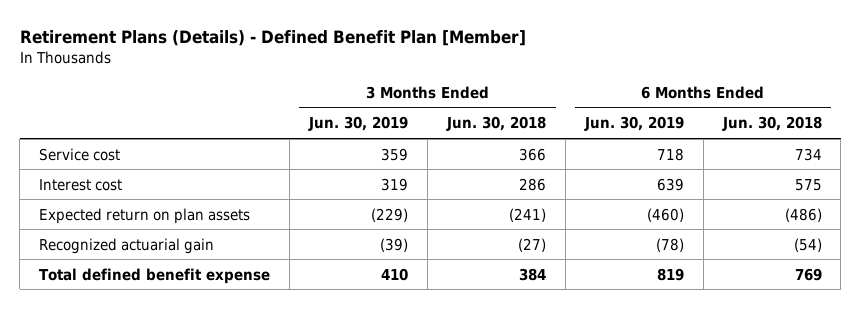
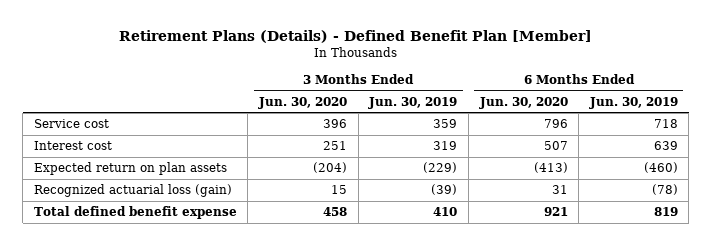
- | 3 Months Ended Jun. 30, 2019 | 3 Months Ended Jun. 30, 2018 | 6 Months Ended Jun. 30, 2019 | 6 Months Ended Jun. 30, 2018
+ | 3 Months Ended Jun. 30, 2020 | 3 Months Ended Jun. 30, 2019 | 6 Months Ended Jun. 30, 2020 | 6 Months Ended Jun. 30, 2019
- Recognized actuarial gain | (39) | (27) | (78) | (54)
+ Recognized actuarial loss (gain) | 15 | (39) | 31 | (78)

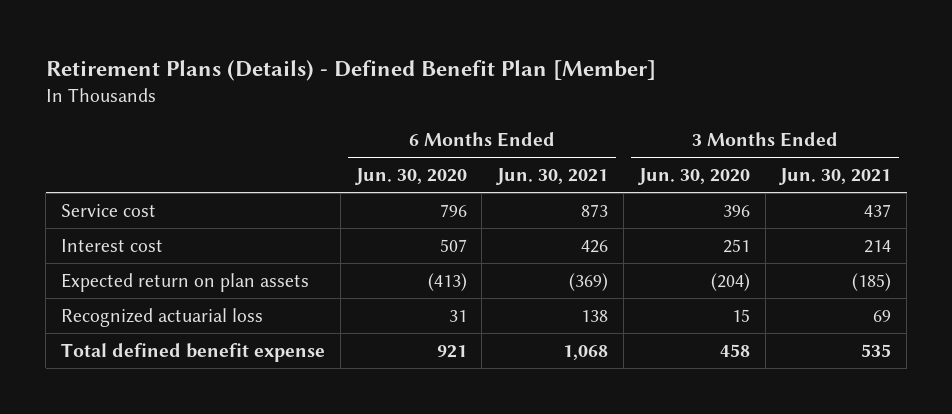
- | 3 Months Ended Jun. 30, 2020 | 3 Months Ended Jun. 30, 2019 | 6 Months Ended Jun. 30, 2020 | 6 Months Ended Jun. 30, 2019
+ | 6 Months Ended Jun. 30, 2020 | 6 Months Ended Jun. 30, 2021 | 3 Months Ended Jun. 30, 2020 | 3 Months Ended Jun. 30, 2021
- Recognized actuarial loss (gain) | 15 | (39) | 31 | (78)
+ Recognized actuarial loss | 31 | 138 | 15 | 69

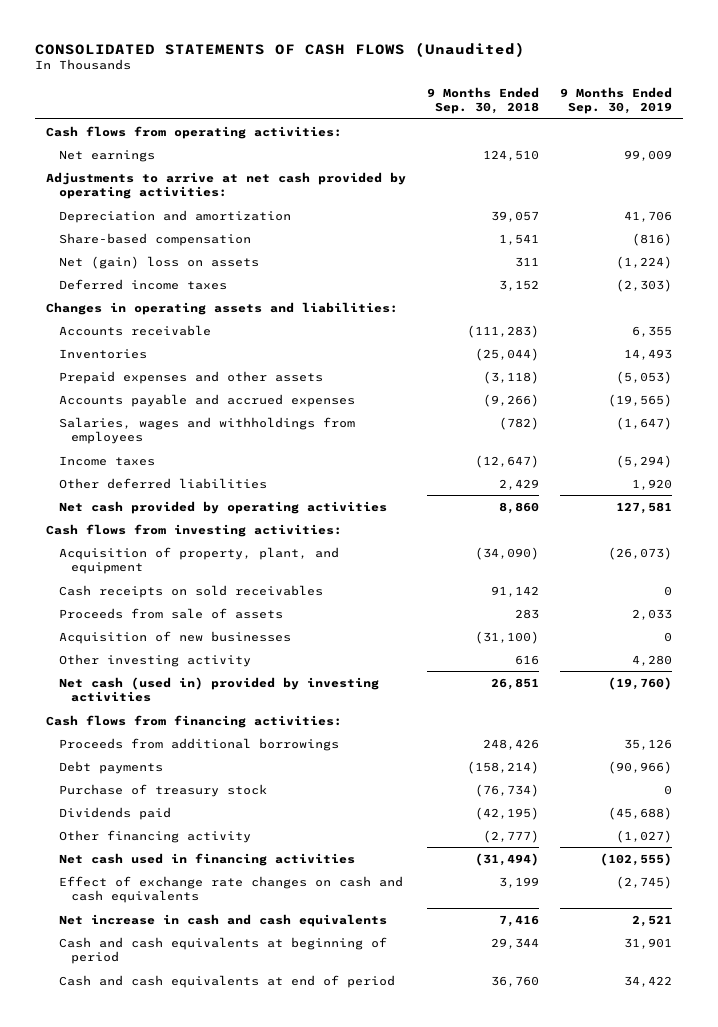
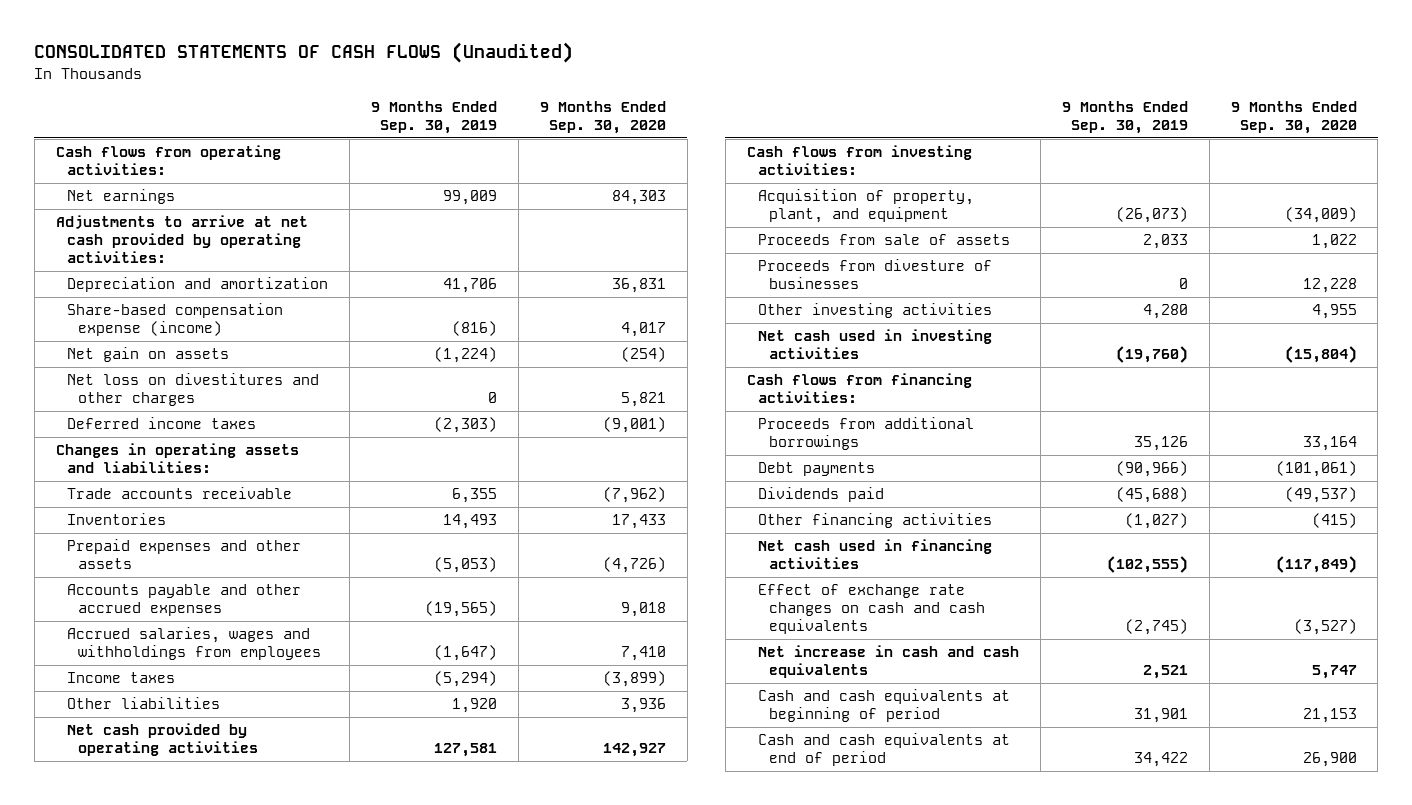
- | 9 Months Ended Sep. 30, 2018 | 9 Months Ended Sep. 30, 2019
+ | 9 Months Ended Sep. 30, 2019 | 9 Months Ended Sep. 30, 2020
- Share-based compensation | 1,541 | (816)
- Net (gain) loss on assets | 311 | (1,224)
+ Share-based compensation expense (income) | (816) | 4,017
+ Net gain on assets | (1,224) | (254)
+ Net loss on divestitures and other charges | 0 | 5,821
- Accounts receivable | (111,283) | 6,355
+ Trade accounts receivable | 6,355 | (7,962)
- Accounts payable and accrued expenses | (9,266) | (19,565)
- Salaries, wages and withholdings from employees | (782) | (1,647)
+ Accounts payable and other accrued expenses | (19,565) | 9,018
+ Accrued salaries, wages and withholdings from employees | (1,647) | 7,410
- Other deferred liabilities | 2,429 | 1,920
+ Other liabilities | 1,920 | 3,936
- Cash receipts on sold receivables | 91,142 | 0
- Acquisition of new businesses | (31,100) | 0
- Other investing activity | 616 | 4,280
- Net cash (used in) provided by investing activities | 26,851 | (19,760)
+ Proceeds from divesture of businesses | 0 | 12,228
+ Other investing activities | 4,280 | 4,955
+ Net cash used in investing activities | (19,760) | (15,804)
- Purchase of treasury stock | (76,734) | 0
- Other financing activity | (2,777) | (1,027)
+ Other financing activities | (1,027) | (415)

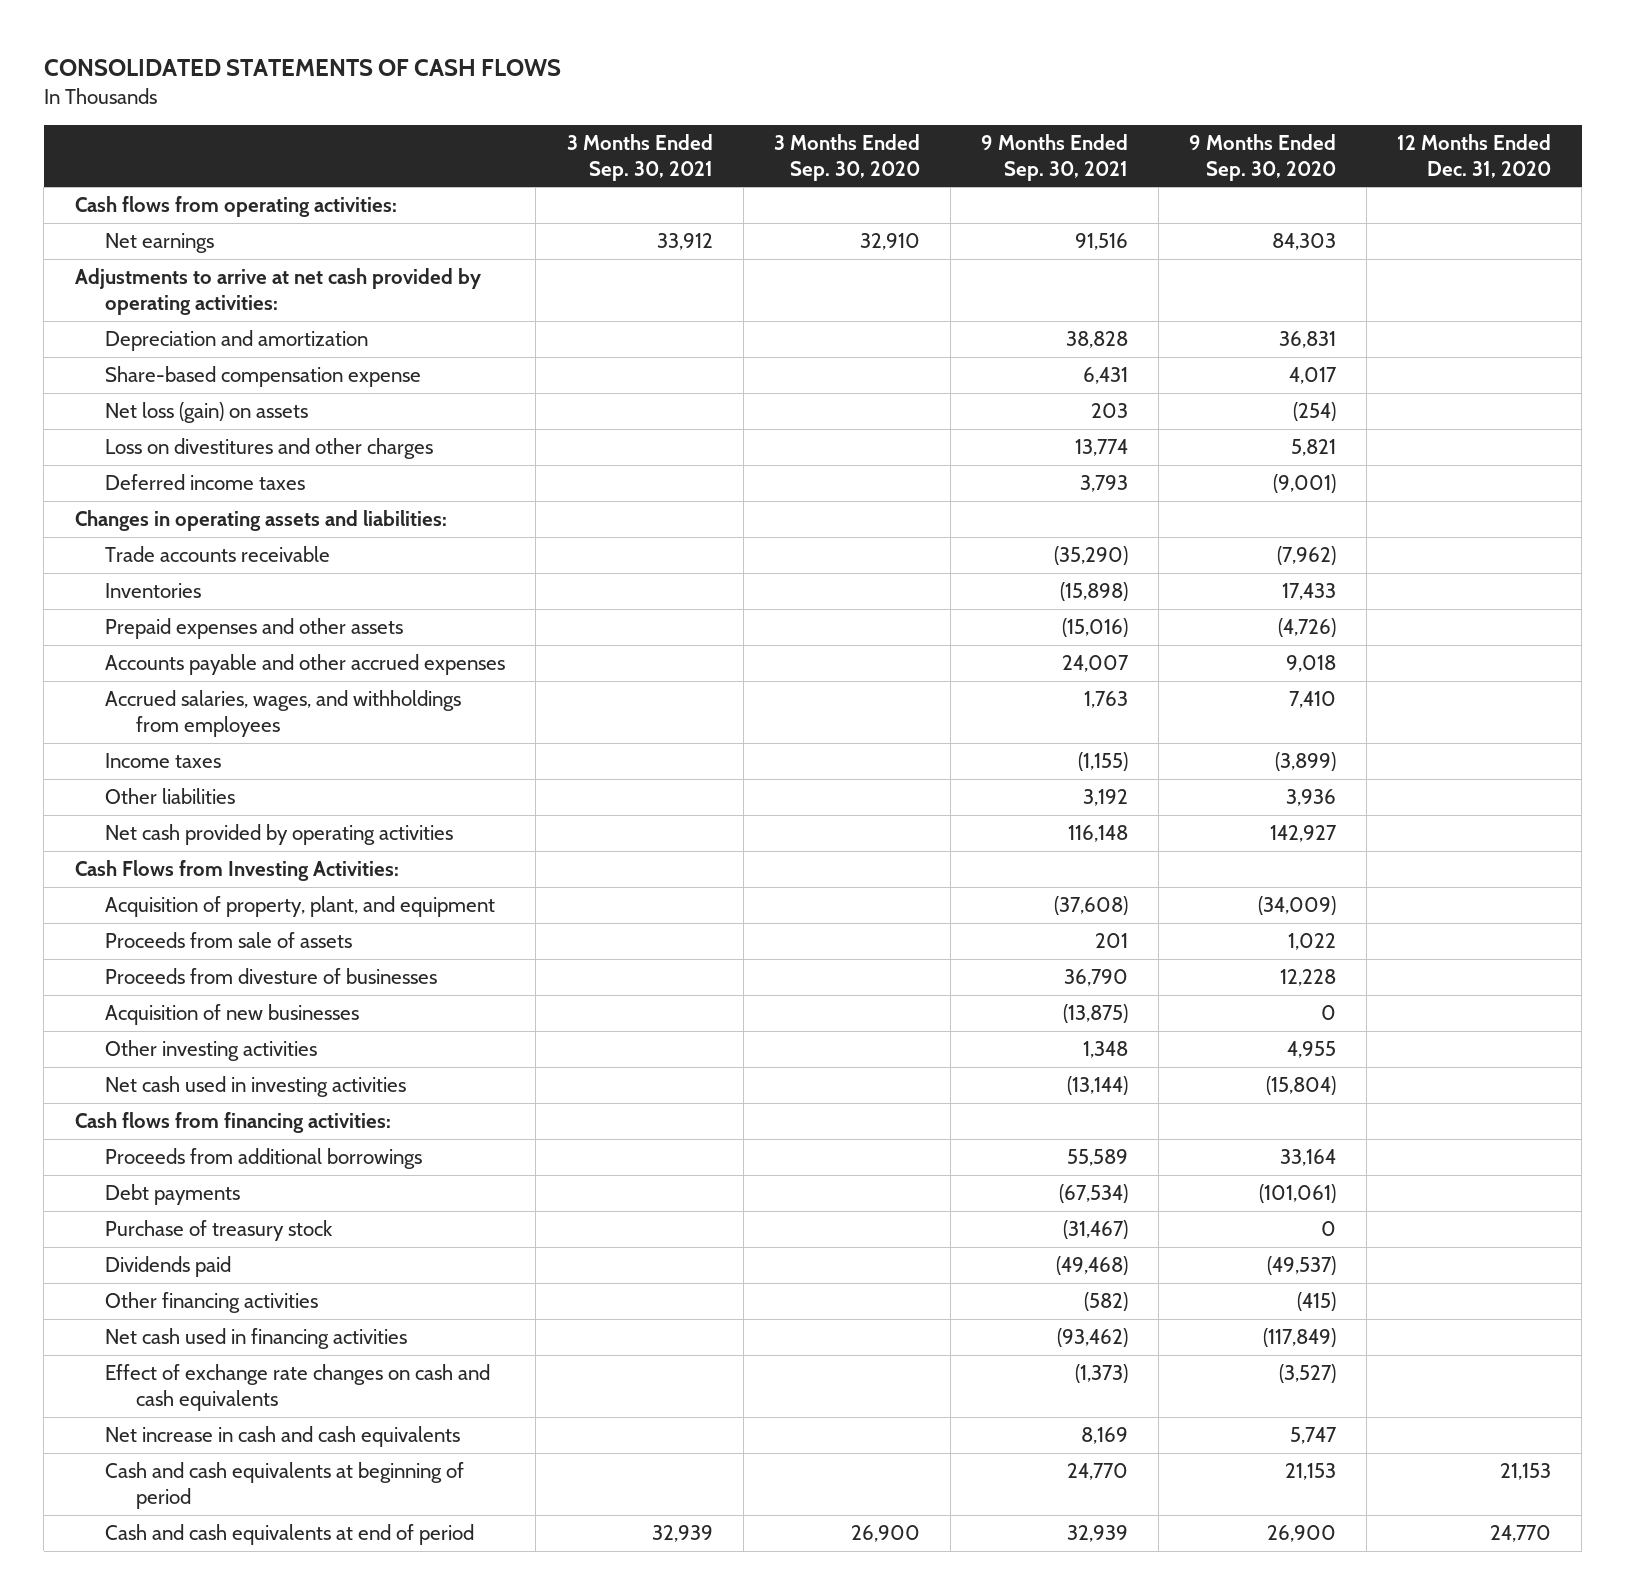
- CONSOLIDATED STATEMENTS OF CASH FLOWS (Unaudited)
+ CONSOLIDATED STATEMENTS OF CASH FLOWS
- | 9 Months Ended Sep. 30, 2019 | 9 Months Ended Sep. 30, 2020
+ | 3 Months Ended Sep. 30, 2021 | 3 Months Ended Sep. 30, 2020 | 9 Months Ended Sep. 30, 2021 | 9 Months Ended Sep. 30, 2020 | 12 Months Ended Dec. 31, 2020
- Share-based compensation expense (income) | (816) | 4,017
- Net gain on assets | (1,224) | (254)
- Net loss on divestitures and other charges | 0 | 5,821
+ Share-based compensation expense | | | 6,431 | 4,017 |
+ Net loss (gain) on assets | | | 203 | (254) |
+ Loss on divestitures and other charges | | | 13,774 | 5,821 |
- Accrued salaries, wages and withholdings from employees | (1,647) | 7,410
+ Accrued salaries, wages, and withholdings from employees | | | 1,763 | 7,410 |
- Cash flows from investing activities:
+ Cash Flows from Investing Activities:
+ Acquisition of new businesses | | | (13,875) | 0 |
+ Purchase of treasury stock | | | (31,467) | 0 |

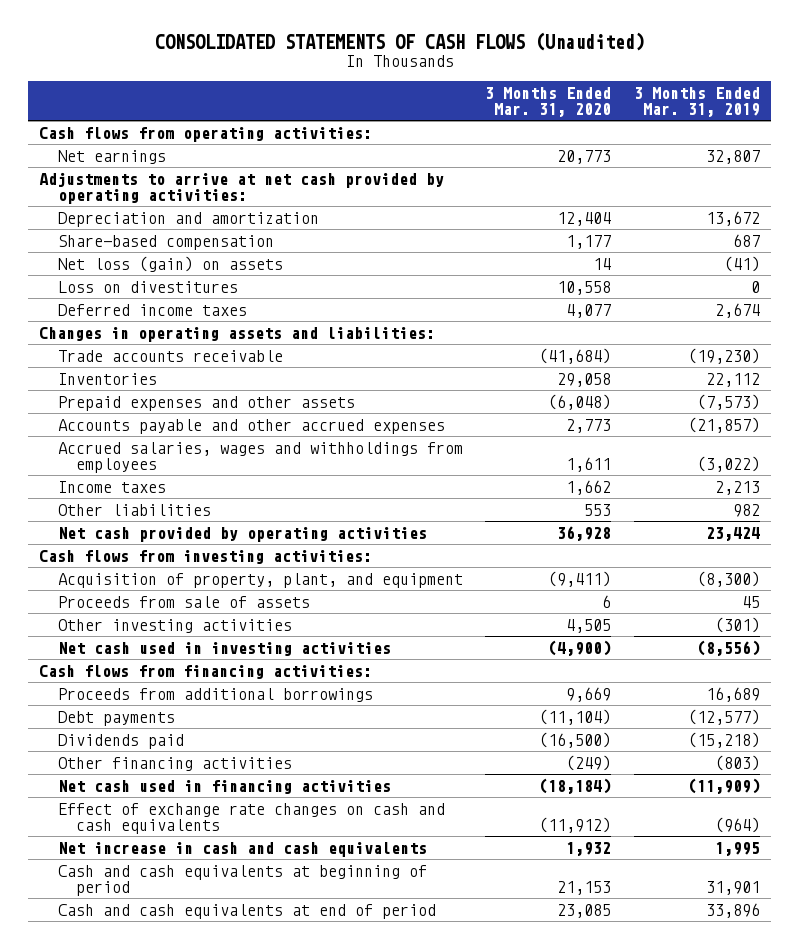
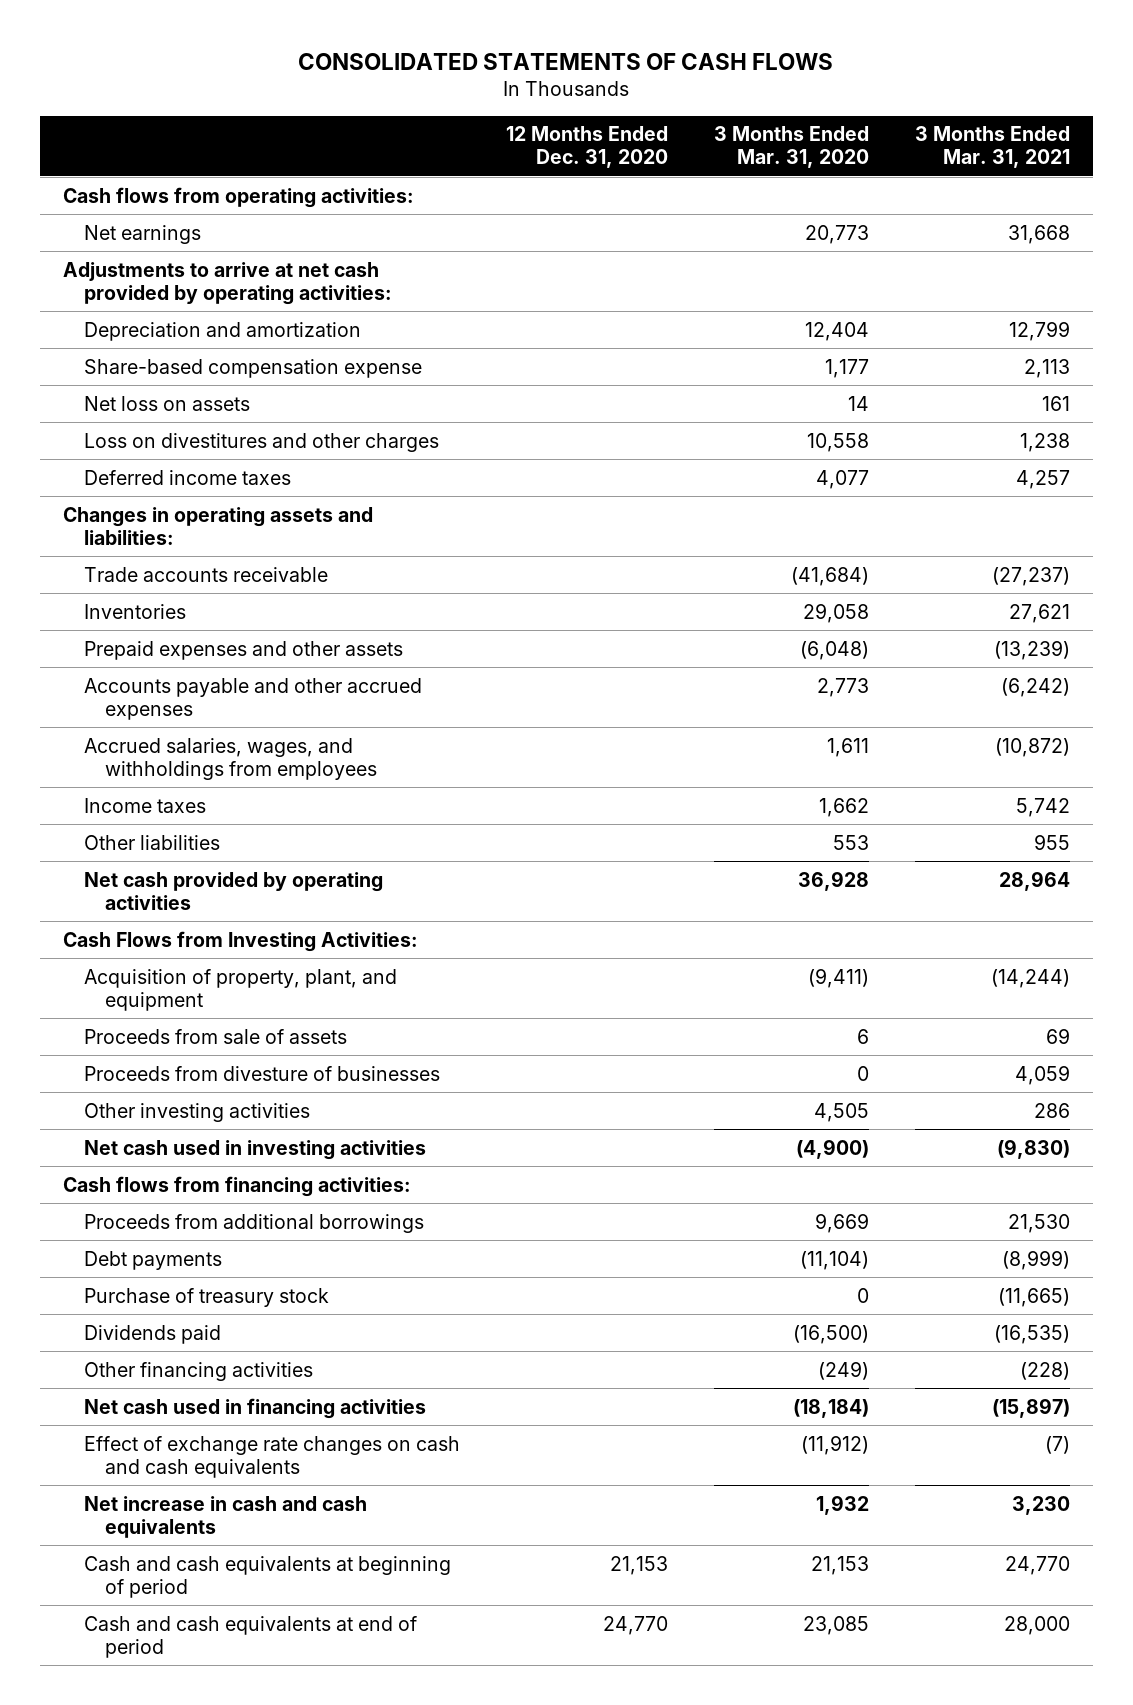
- CONSOLIDATED STATEMENTS OF CASH FLOWS (Unaudited)
+ CONSOLIDATED STATEMENTS OF CASH FLOWS
- | 3 Months Ended Mar. 31, 2020 | 3 Months Ended Mar. 31, 2019
+ | 12 Months Ended Dec. 31, 2020 | 3 Months Ended Mar. 31, 2020 | 3 Months Ended Mar. 31, 2021
- Share-based compensation | 1,177 | 687
- Net loss (gain) on assets | 14 | (41)
- Loss on divestitures | 10,558 | 0
+ Share-based compensation expense | | 1,177 | 2,113
+ Net loss on assets | | 14 | 161
+ Loss on divestitures and other charges | | 10,558 | 1,238
- Accrued salaries, wages and withholdings from employees | 1,611 | (3,022)
+ Accrued salaries, wages, and withholdings from employees | | 1,611 | (10,872)
- Cash flows from investing activities:
+ Cash Flows from Investing Activities:
+ Proceeds from divesture of businesses | | 0 | 4,059
+ Purchase of treasury stock | | 0 | (11,665)

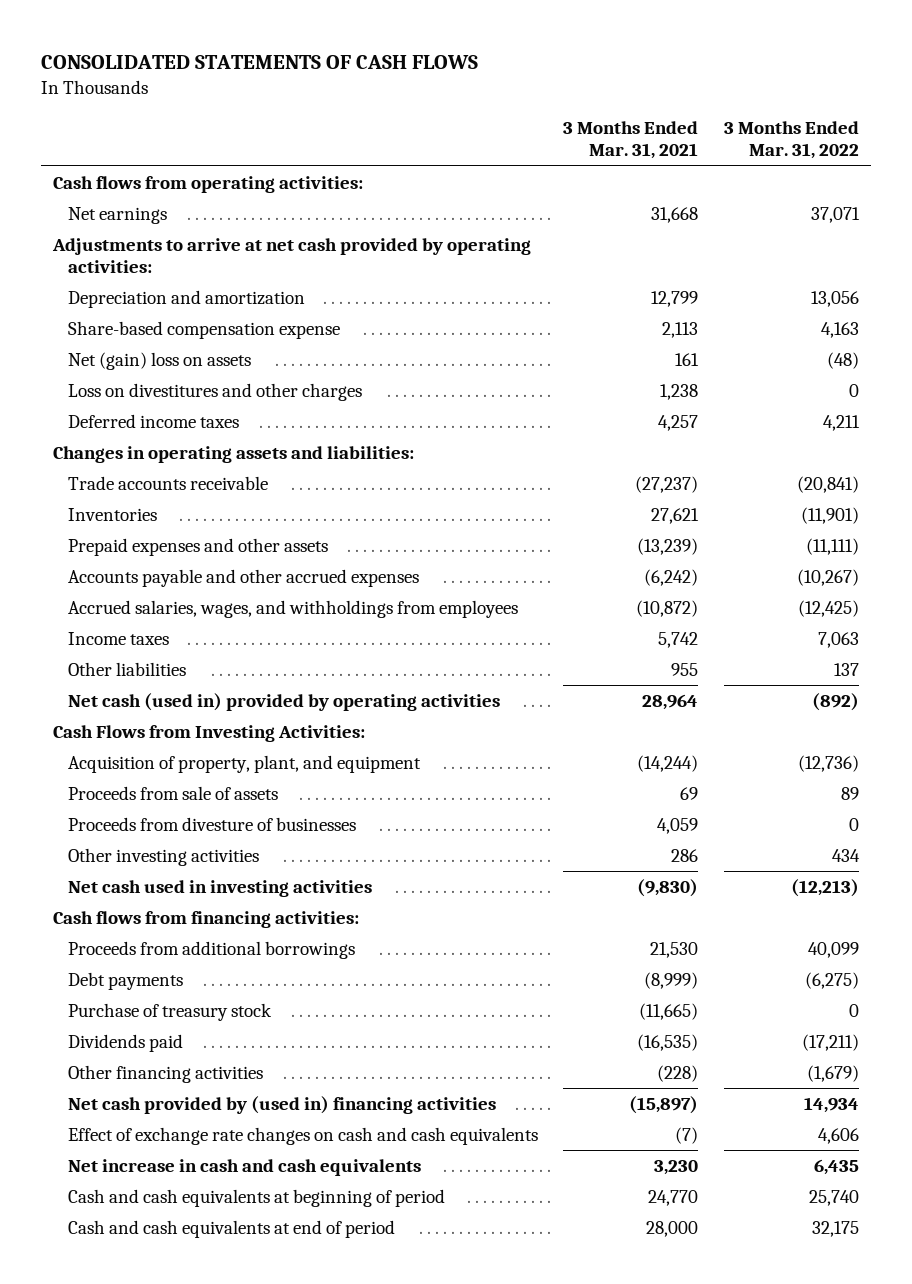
- | 12 Months Ended Dec. 31, 2020 | 3 Months Ended Mar. 31, 2020 | 3 Months Ended Mar. 31, 2021
+ | 3 Months Ended Mar. 31, 2021 | 3 Months Ended Mar. 31, 2022
- Net loss on assets | | 14 | 161
+ Net (gain) loss on assets | 161 | (48)
- Net cash provided by operating activities | | 36,928 | 28,964
+ Net cash (used in) provided by operating activities | 28,964 | (892)
- Net cash used in financing activities | | (18,184) | (15,897)
+ Net cash provided by (used in) financing activities | (15,897) | 14,934

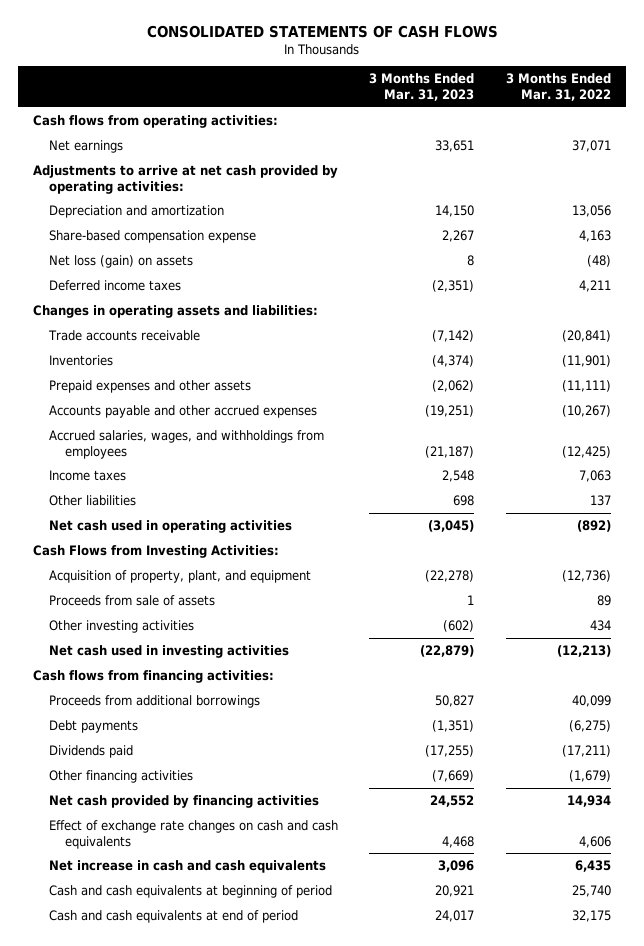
- | 3 Months Ended Mar. 31, 2021 | 3 Months Ended Mar. 31, 2022
+ | 3 Months Ended Mar. 31, 2023 | 3 Months Ended Mar. 31, 2022
- Net (gain) loss on assets | 161 | (48)
- Loss on divestitures and other charges | 1,238 | 0
+ Net loss (gain) on assets | 8 | (48)
- Net cash (used in) provided by operating activities | 28,964 | (892)
+ Net cash used in operating activities | (3,045) | (892)
- Proceeds from divesture of businesses | 4,059 | 0
- Purchase of treasury stock | (11,665) | 0
- Net cash provided by (used in) financing activities | (15,897) | 14,934
+ Net cash provided by financing activities | 24,552 | 14,934

